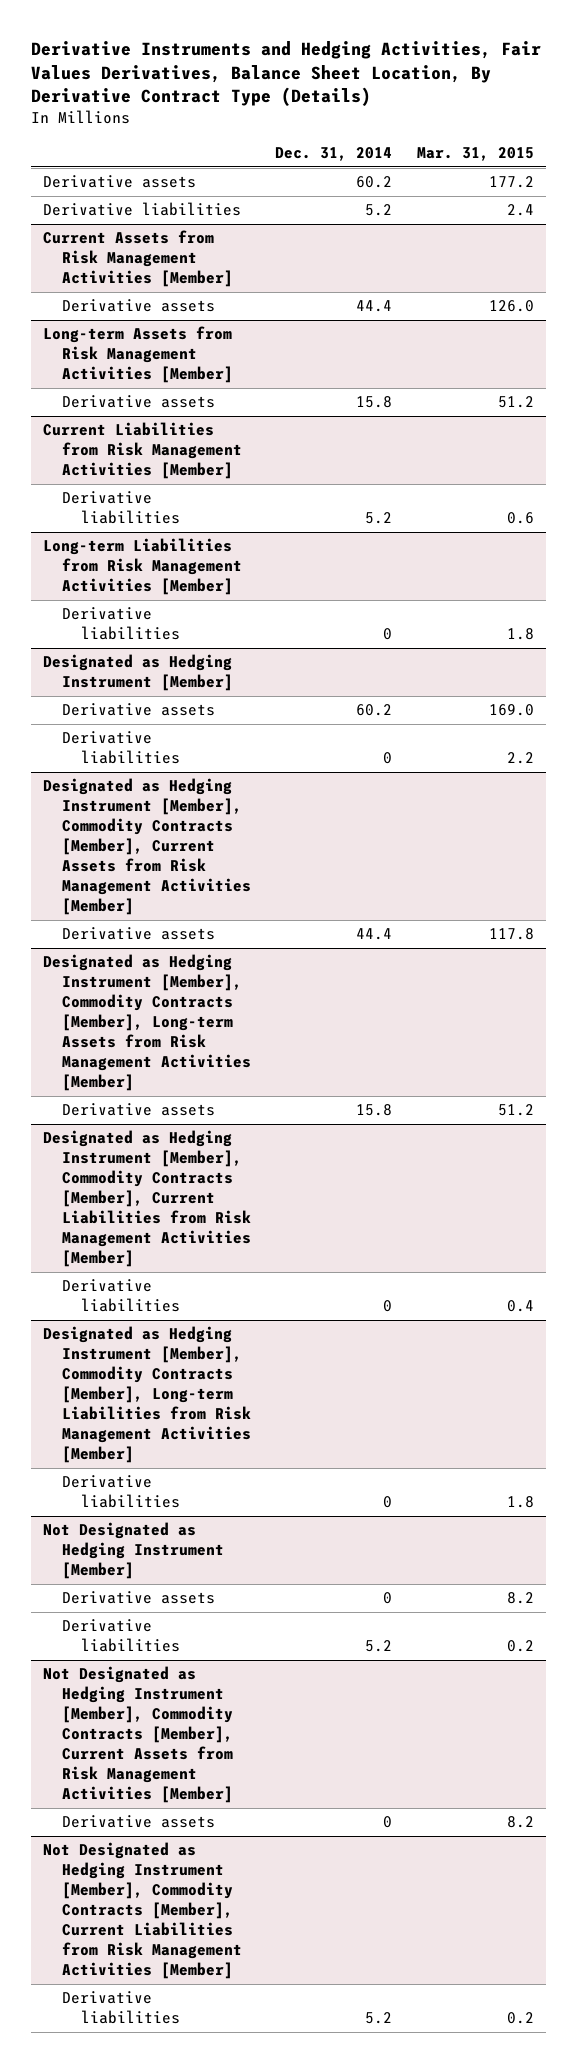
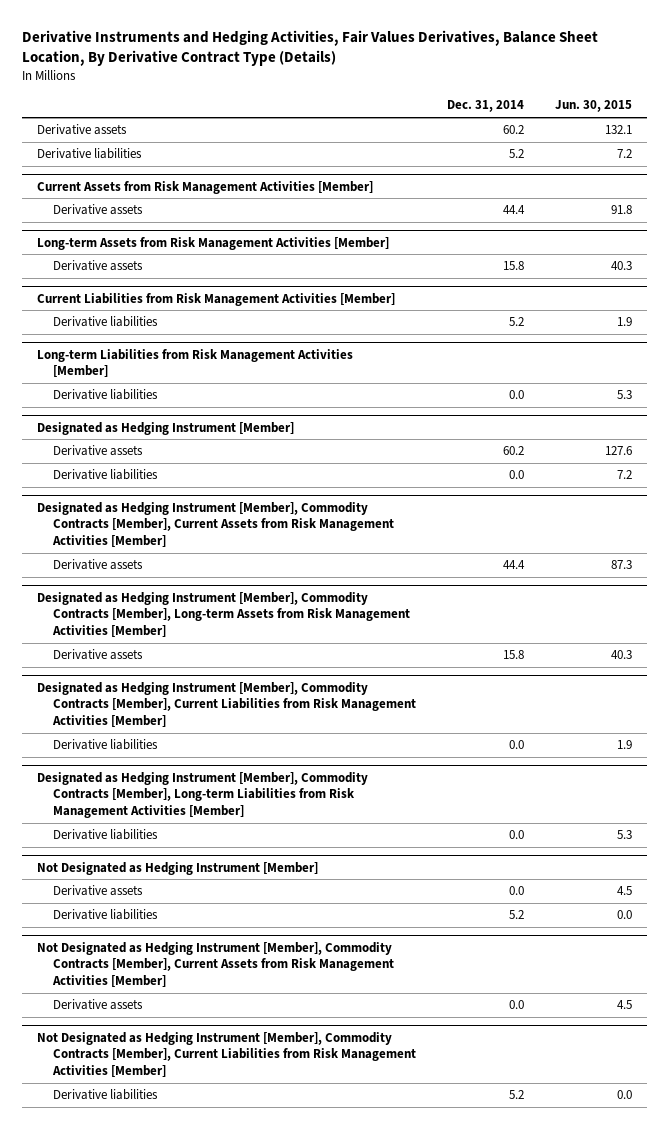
- | Dec. 31, 2014 | Mar. 31, 2015
+ | Dec. 31, 2014 | Jun. 30, 2015
@ Long-term Liabilities from Risk Management Activities [Member]
- Derivative liabilities | 0 | 1.8
+ Derivative liabilities | 0.0 | 5.3
@ Designated as Hedging Instrument [Member]
- Derivative liabilities | 0 | 2.2
+ Derivative liabilities | 0.0 | 7.2
@ Designated as Hedging Instrument [Member], Commodity Contracts [Member], Current Liabilities from Risk Management Activities [Member]
- Derivative liabilities | 0 | 0.4
+ Derivative liabilities | 0.0 | 1.9
@ Designated as Hedging Instrument [Member], Commodity Contracts [Member], Long-term Liabilities from Risk Management Activities [Member]
- Derivative liabilities | 0 | 1.8
+ Derivative liabilities | 0.0 | 5.3
@ Not Designated as Hedging Instrument [Member]
- Derivative assets | 0 | 8.2
+ Derivative assets | 0.0 | 4.5
@ Not Designated as Hedging Instrument [Member], Commodity Contracts [Member], Current Assets from Risk Management Activities [Member]
- Derivative assets | 0 | 8.2
+ Derivative assets | 0.0 | 4.5

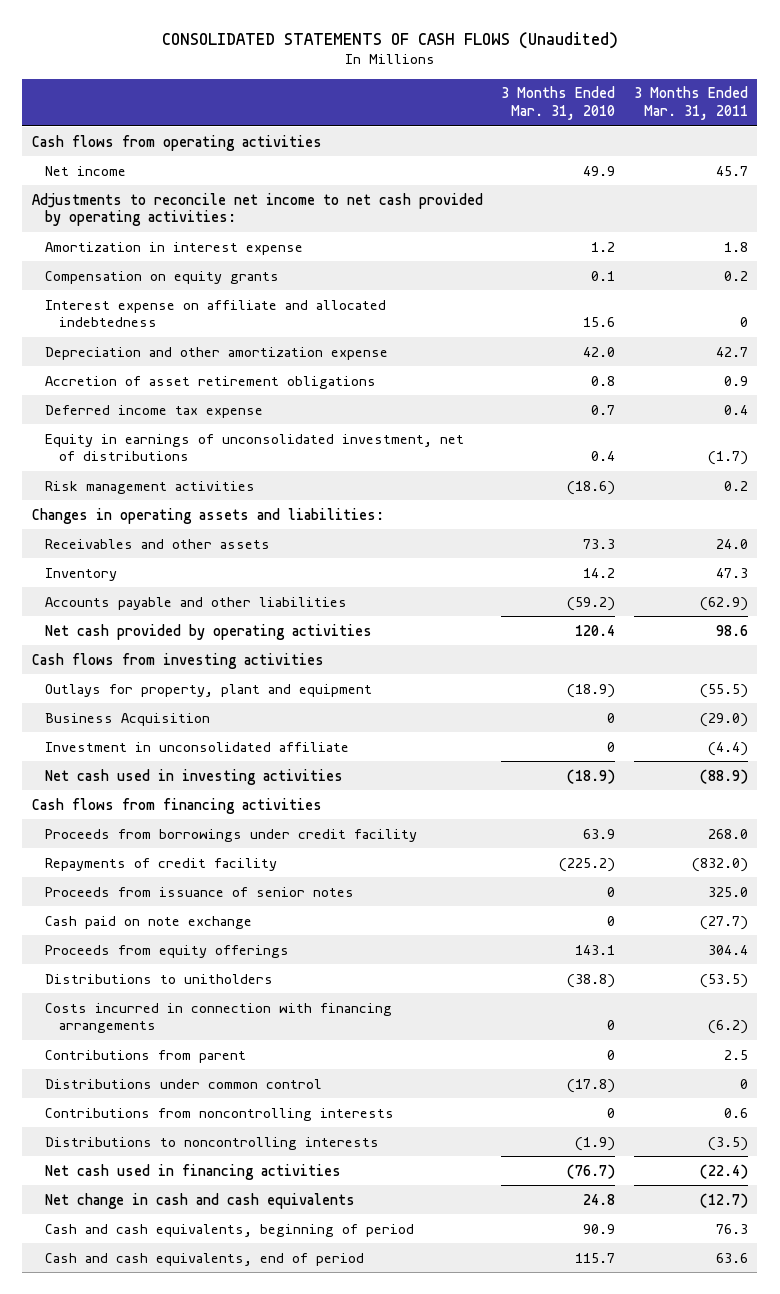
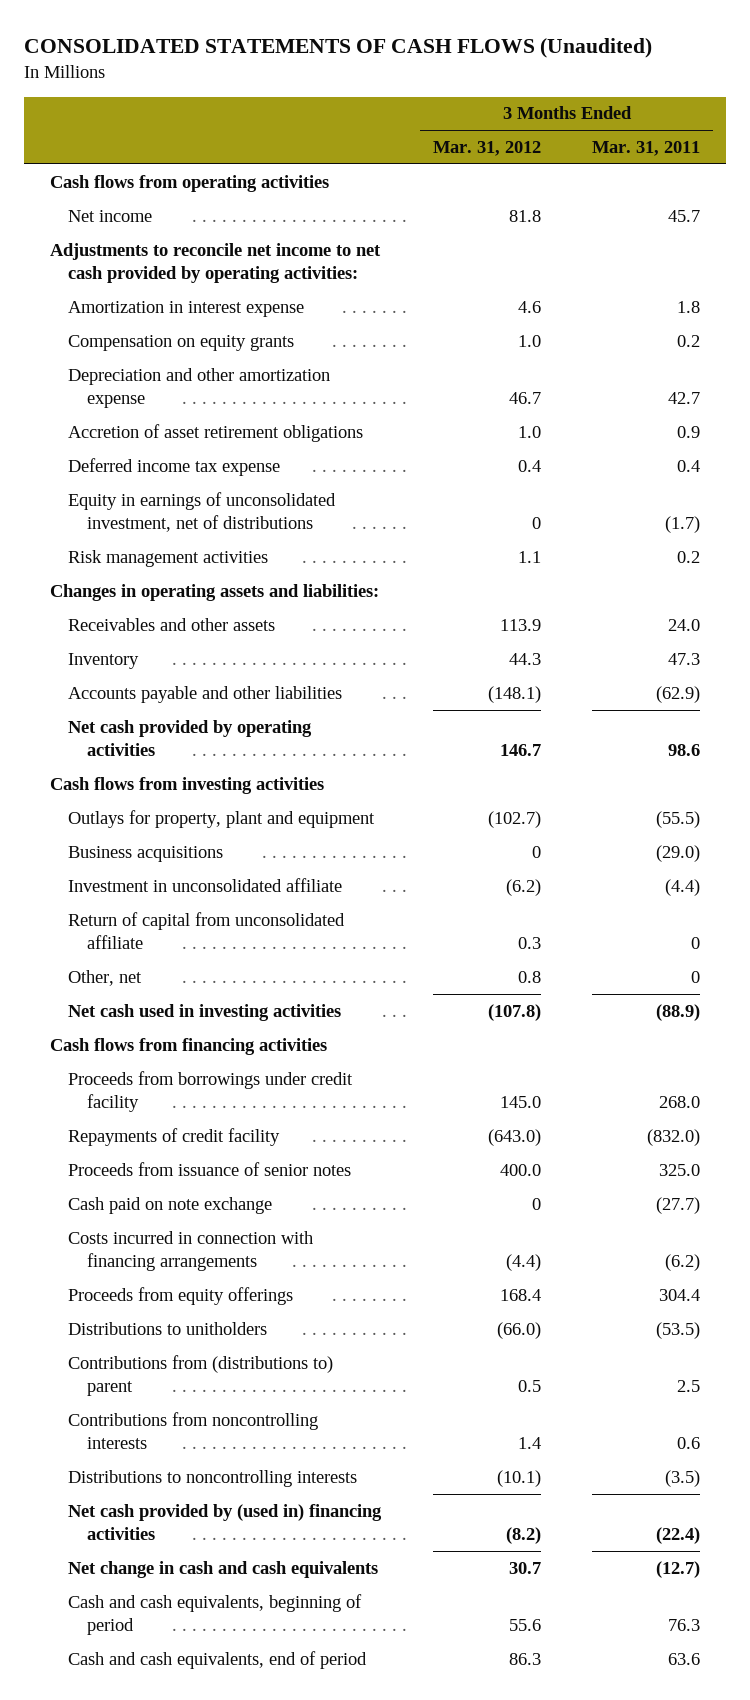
- | 3 Months Ended Mar. 31, 2010 | 3 Months Ended Mar. 31, 2011
+ | 3 Months Ended Mar. 31, 2012 | 3 Months Ended Mar. 31, 2011
- Interest expense on affiliate and allocated indebtedness | 15.6 | 0
- Business Acquisition | 0 | (29.0)
+ Business acquisitions | 0 | (29.0)
+ Return of capital from unconsolidated affiliate | 0.3 | 0
+ Other, net | 0.8 | 0
moved up: Costs incurred in connection with financing arrangements | (4.4) | (6.2)
- Contributions from parent | 0 | 2.5
- Distributions under common control | (17.8) | 0
+ Contributions from (distributions to) parent | 0.5 | 2.5
- Net cash used in financing activities | (76.7) | (22.4)
+ Net cash provided by (used in) financing activities | (8.2) | (22.4)

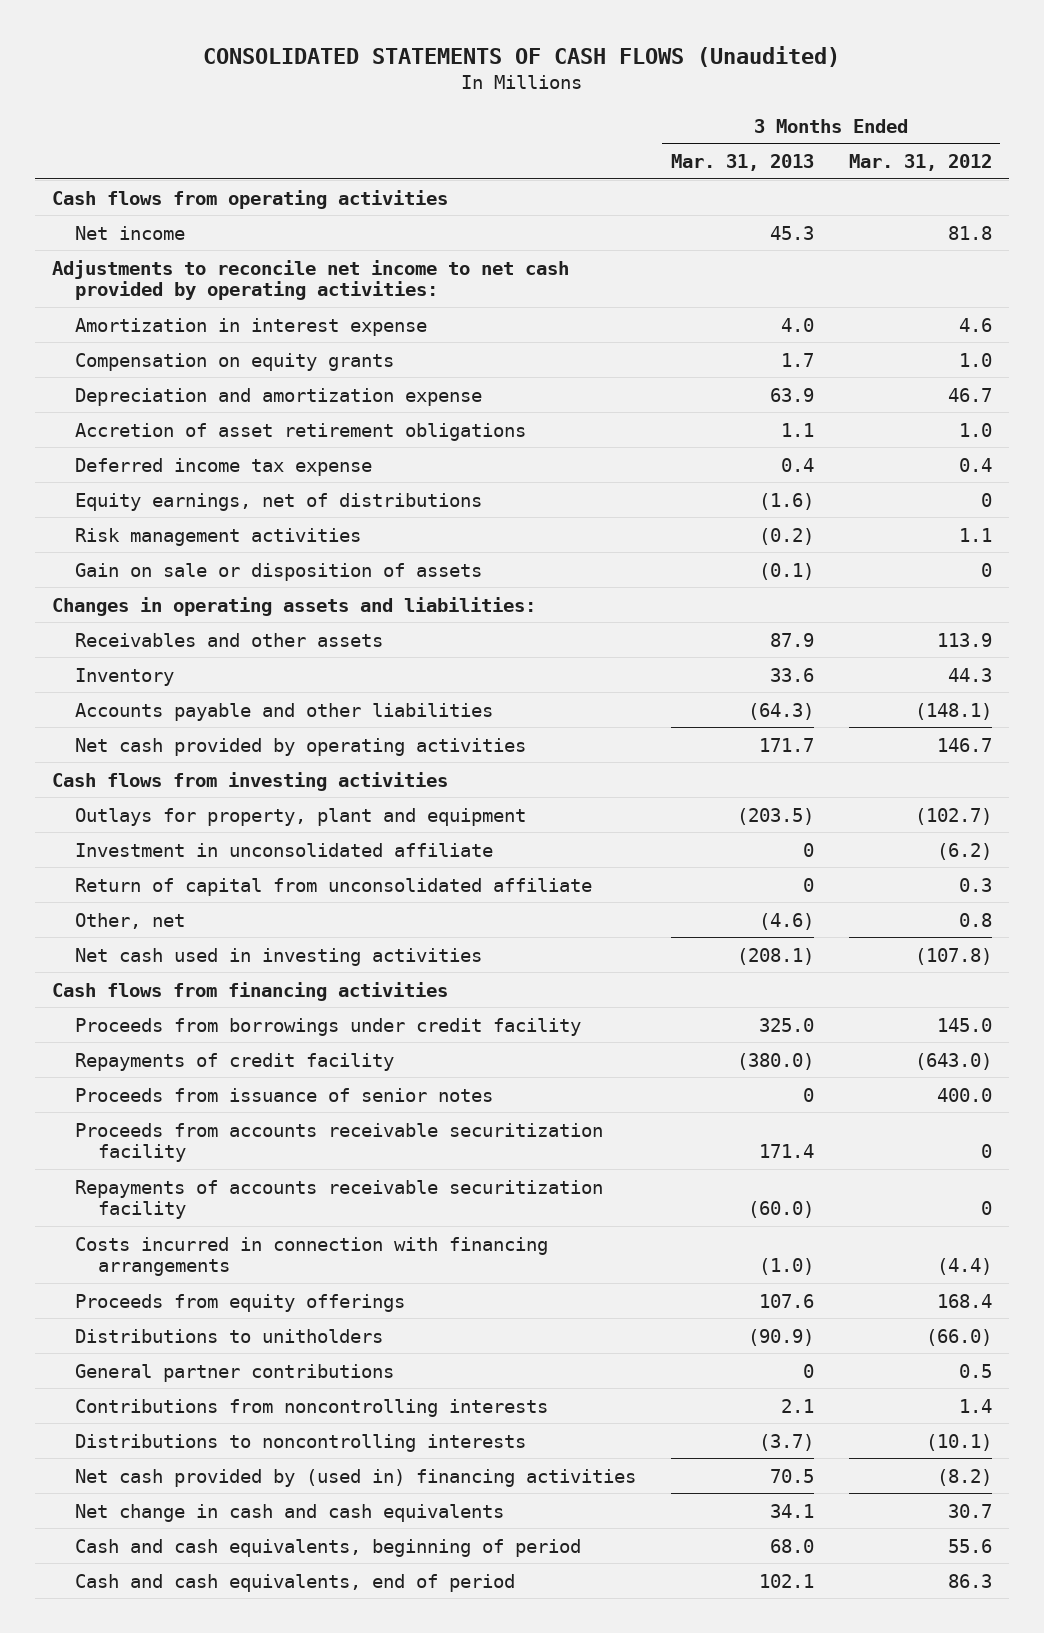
- | 3 Months Ended Mar. 31, 2012 | 3 Months Ended Mar. 31, 2011
+ | 3 Months Ended Mar. 31, 2013 | 3 Months Ended Mar. 31, 2012
- Depreciation and other amortization expense | 46.7 | 42.7
+ Depreciation and amortization expense | 63.9 | 46.7
- Equity in earnings of unconsolidated investment, net of distributions | 0 | (1.7)
+ Equity earnings, net of distributions | (1.6) | 0
+ Gain on sale or disposition of assets | (0.1) | 0
- Business acquisitions | 0 | (29.0)
- Cash paid on note exchange | 0 | (27.7)
+ Proceeds from accounts receivable securitization facility | 171.4 | 0
+ Repayments of accounts receivable securitization facility | (60.0) | 0
- Contributions from (distributions to) parent | 0.5 | 2.5
+ General partner contributions | 0 | 0.5

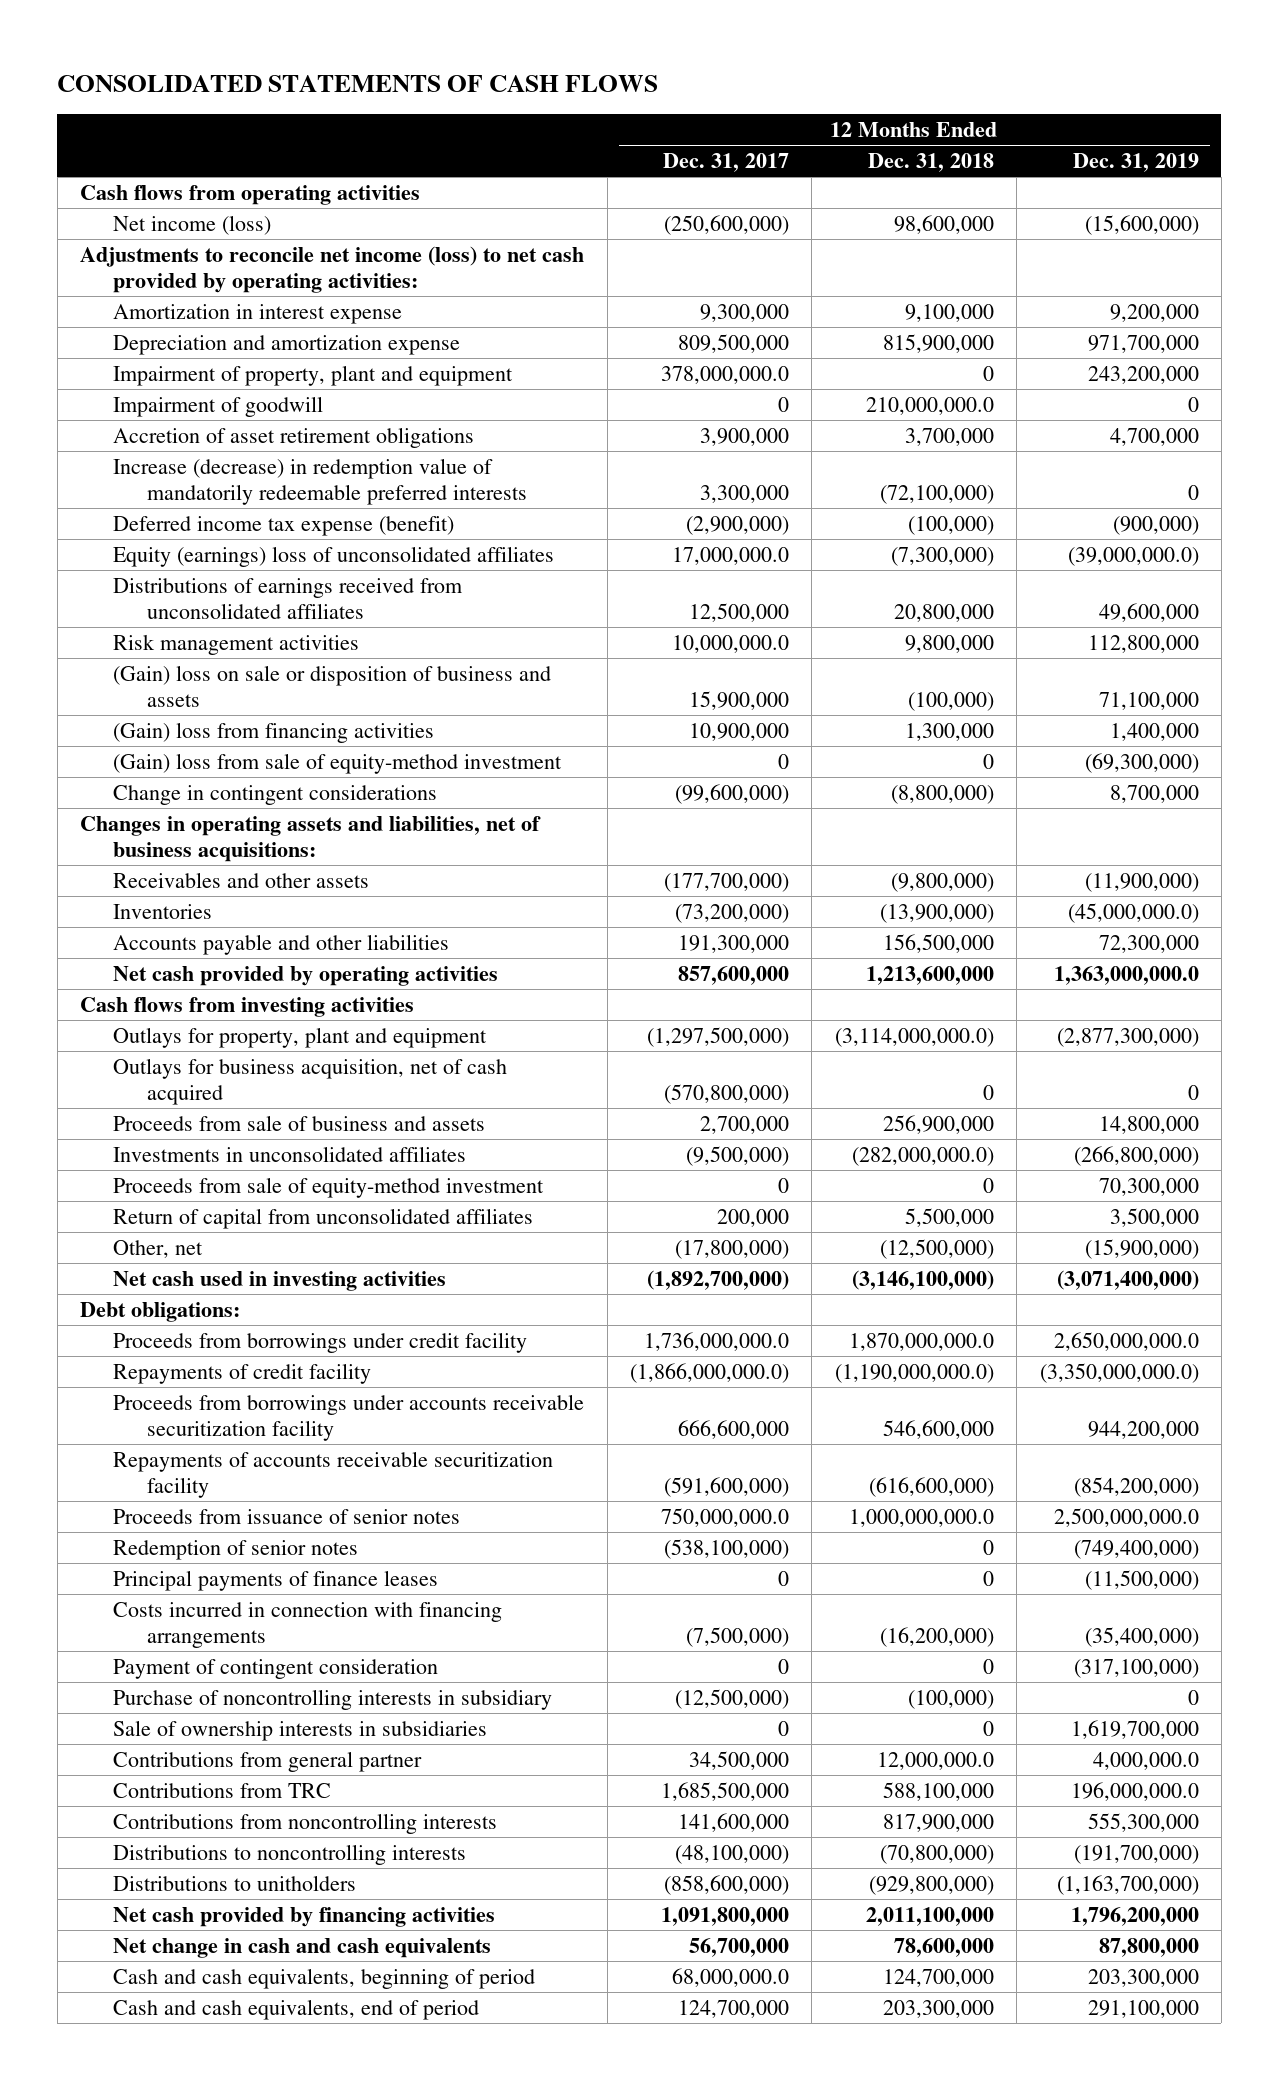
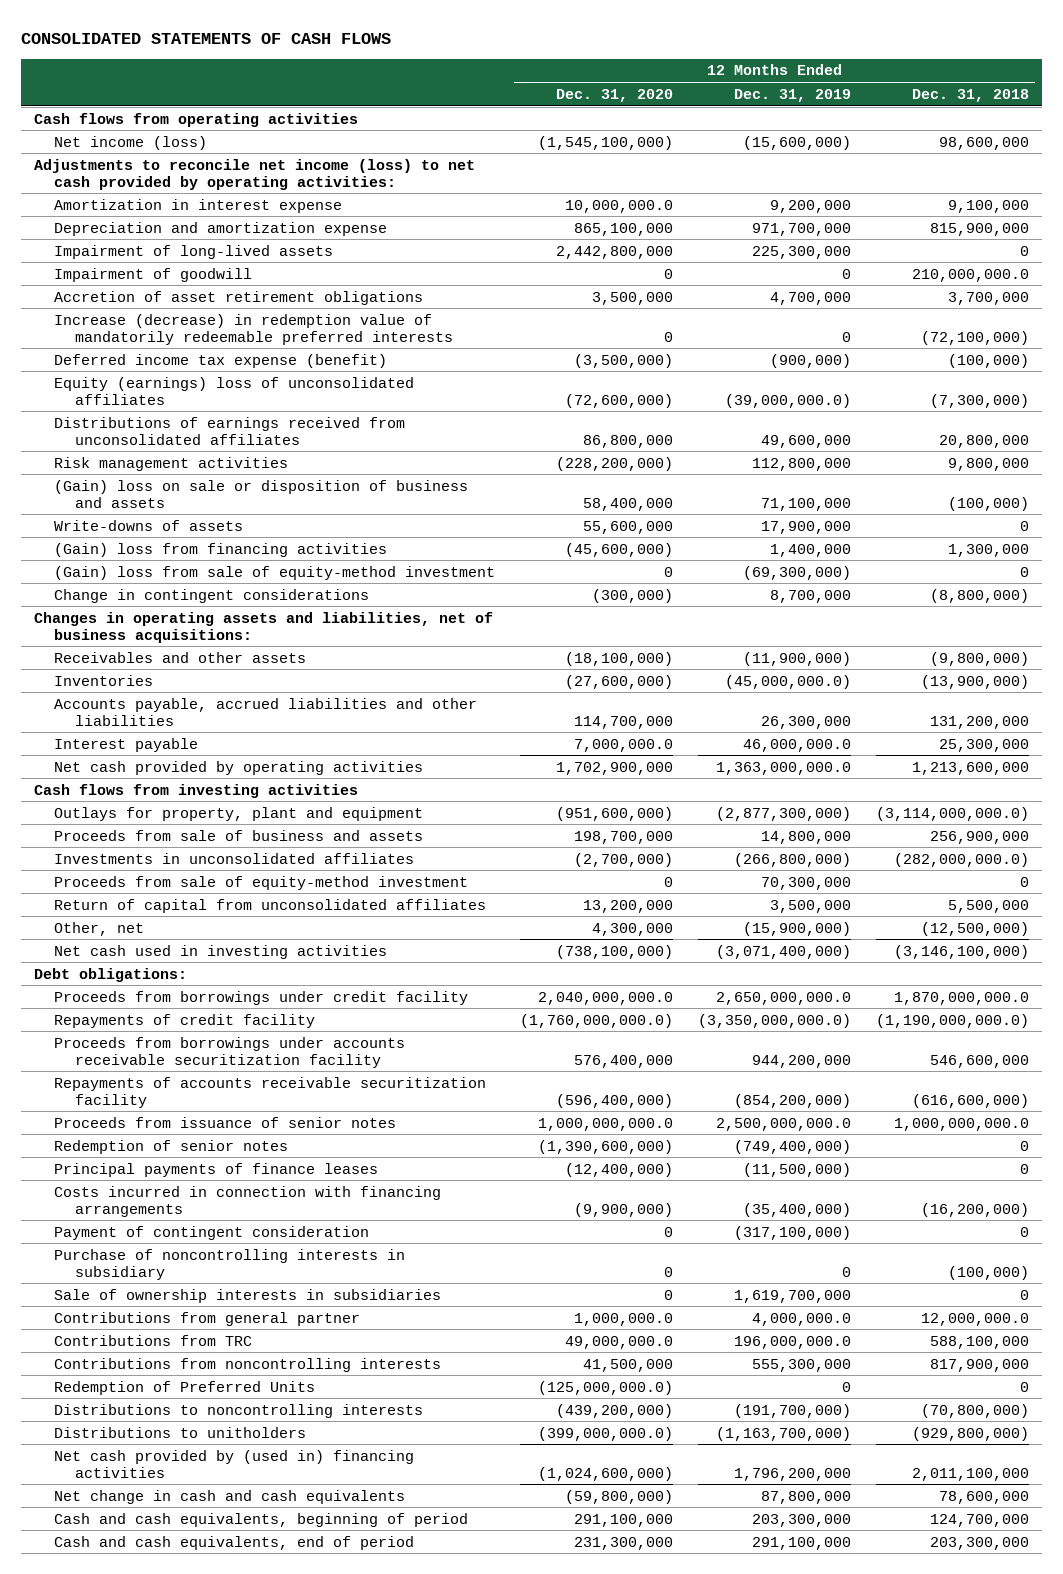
- | 12 Months Ended Dec. 31, 2017 | 12 Months Ended Dec. 31, 2018 | 12 Months Ended Dec. 31, 2019
+ | 12 Months Ended Dec. 31, 2020 | 12 Months Ended Dec. 31, 2019 | 12 Months Ended Dec. 31, 2018
- Impairment of property, plant and equipment | 378,000,000.0 | 0 | 243,200,000
+ Impairment of long-lived assets | 2,442,800,000 | 225,300,000 | 0
+ Write-downs of assets | 55,600,000 | 17,900,000 | 0
- Accounts payable and other liabilities | 191,300,000 | 156,500,000 | 72,300,000
+ Accounts payable, accrued liabilities and other liabilities | 114,700,000 | 26,300,000 | 131,200,000
+ Interest payable | 7,000,000.0 | 46,000,000.0 | 25,300,000
- Outlays for business acquisition, net of cash acquired | (570,800,000) | 0 | 0
+ Redemption of Preferred Units | (125,000,000.0) | 0 | 0
- Net cash provided by financing activities | 1,091,800,000 | 2,011,100,000 | 1,796,200,000
+ Net cash provided by (used in) financing activities | (1,024,600,000) | 1,796,200,000 | 2,011,100,000

